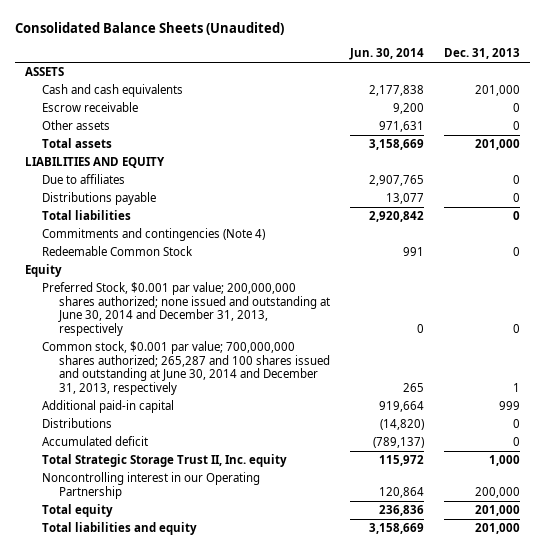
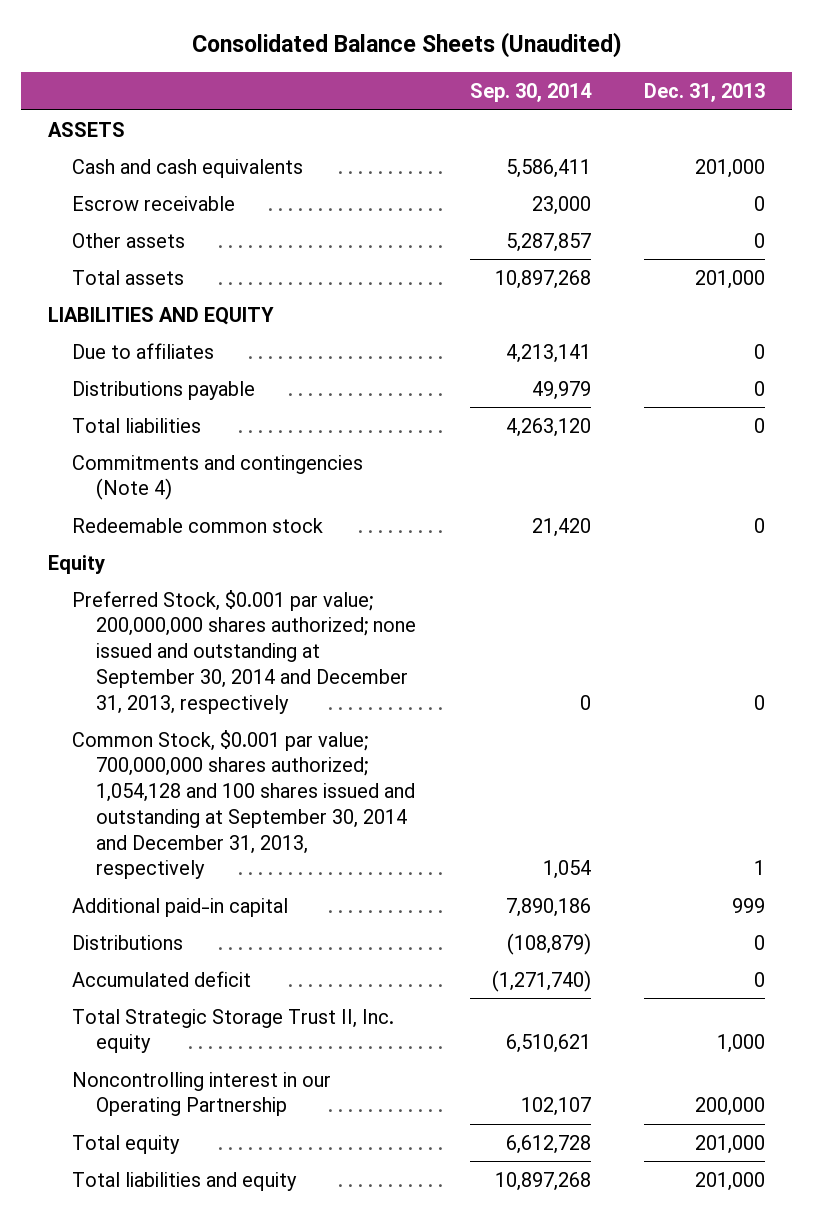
- | Jun. 30, 2014 | Dec. 31, 2013
+ | Sep. 30, 2014 | Dec. 31, 2013
- Redeemable Common Stock | 991 | 0
+ Redeemable common stock | 21,420 | 0
- Preferred Stock, $0.001 par value; 200,000,000 shares authorized; none issued and outstanding at June 30, 2014 and December 31, 2013, respectively | 0 | 0
- Common stock, $0.001 par value; 700,000,000 shares authorized; 265,287 and 100 shares issued and outstanding at June 30, 2014 and December 31, 2013, respectively | 265 | 1
+ Preferred Stock, $0.001 par value; 200,000,000 shares authorized; none issued and outstanding at September 30, 2014 and December 31, 2013, respectively | 0 | 0
+ Common Stock, $0.001 par value; 700,000,000 shares authorized; 1,054,128 and 100 shares issued and outstanding at September 30, 2014 and December 31, 2013, respectively | 1,054 | 1

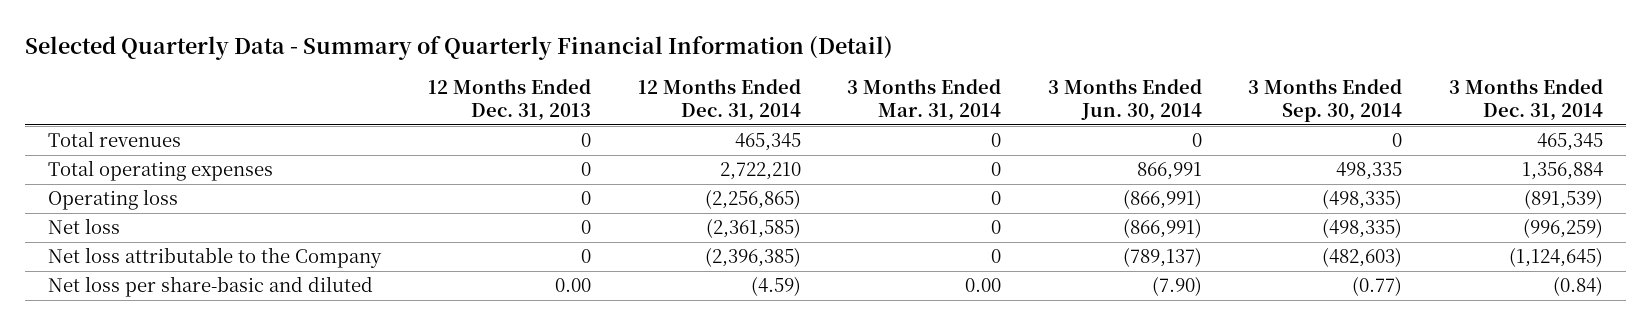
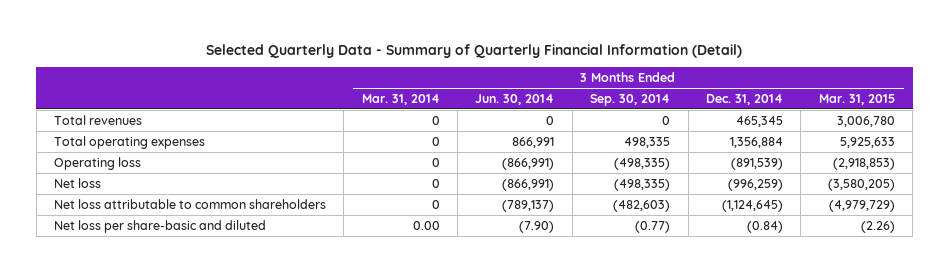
- | 12 Months Ended Dec. 31, 2013 | 12 Months Ended Dec. 31, 2014 | 3 Months Ended Mar. 31, 2014 | 3 Months Ended Jun. 30, 2014 | 3 Months Ended Sep. 30, 2014 | 3 Months Ended Dec. 31, 2014
+ | 3 Months Ended Mar. 31, 2014 | 3 Months Ended Jun. 30, 2014 | 3 Months Ended Sep. 30, 2014 | 3 Months Ended Dec. 31, 2014 | 3 Months Ended Mar. 31, 2015
- Net loss attributable to the Company | 0 | (2,396,385) | 0 | (789,137) | (482,603) | (1,124,645)
+ Net loss attributable to common shareholders | 0 | (789,137) | (482,603) | (1,124,645) | (4,979,729)

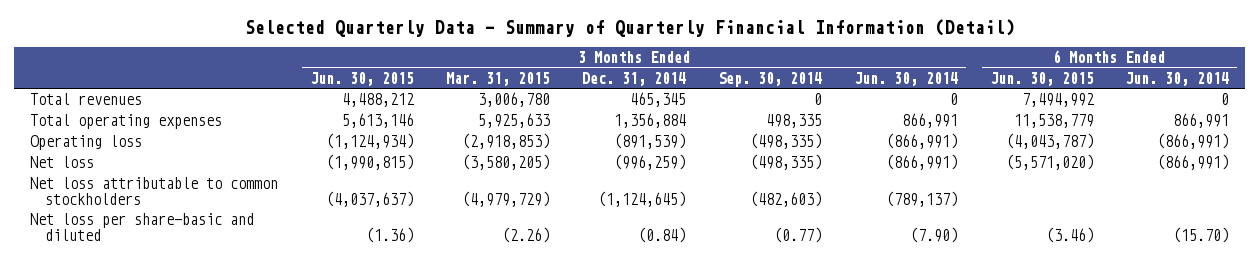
- | 3 Months Ended Mar. 31, 2014 | 3 Months Ended Jun. 30, 2014 | 3 Months Ended Sep. 30, 2014 | 3 Months Ended Dec. 31, 2014 | 3 Months Ended Mar. 31, 2015
+ | 3 Months Ended Jun. 30, 2015 | 3 Months Ended Mar. 31, 2015 | 3 Months Ended Dec. 31, 2014 | 3 Months Ended Sep. 30, 2014 | 3 Months Ended Jun. 30, 2014 | 6 Months Ended Jun. 30, 2015 | 6 Months Ended Jun. 30, 2014
- Net loss attributable to common shareholders | 0 | (789,137) | (482,603) | (1,124,645) | (4,979,729)
+ Net loss attributable to common stockholders | (4,037,637) | (4,979,729) | (1,124,645) | (482,603) | (789,137) | |

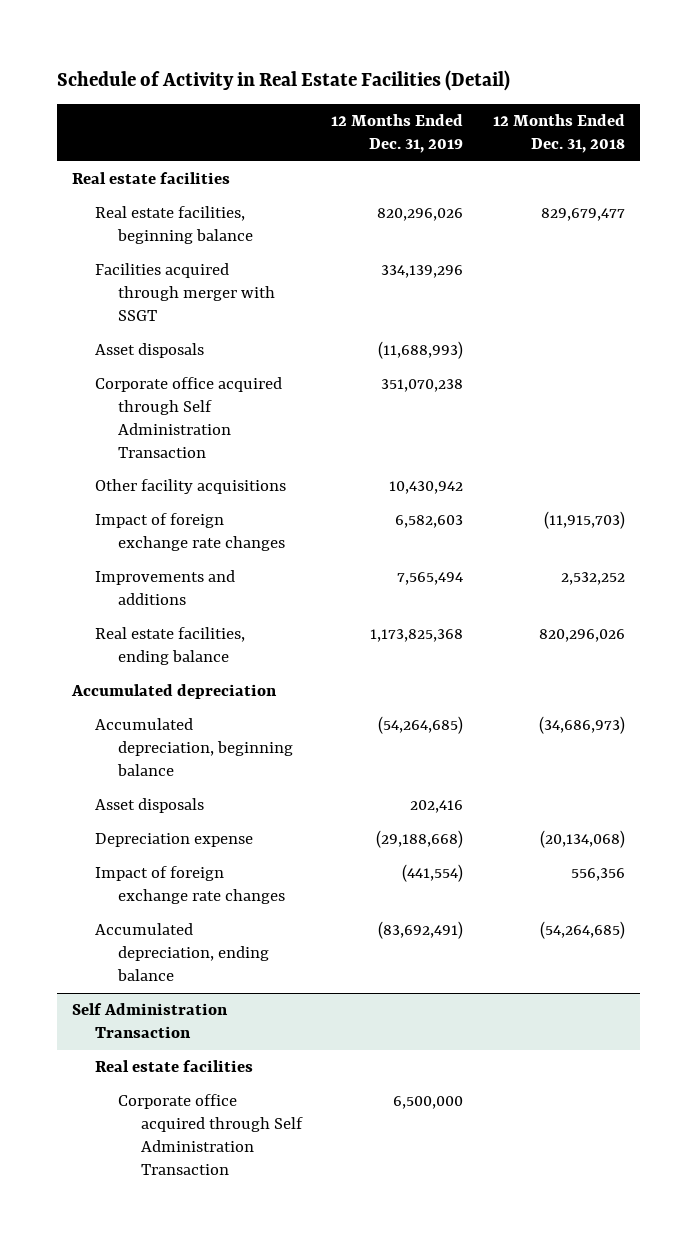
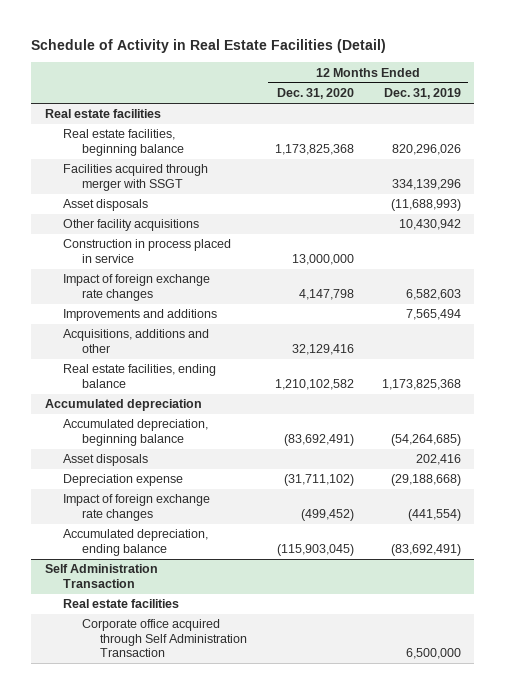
- | 12 Months Ended Dec. 31, 2019 | 12 Months Ended Dec. 31, 2018
+ | 12 Months Ended Dec. 31, 2020 | 12 Months Ended Dec. 31, 2019
- Corporate office acquired through Self Administration Transaction | 351,070,238 |
+ Construction in process placed in service | 13,000,000 |
+ Acquisitions, additions and other | 32,129,416 |

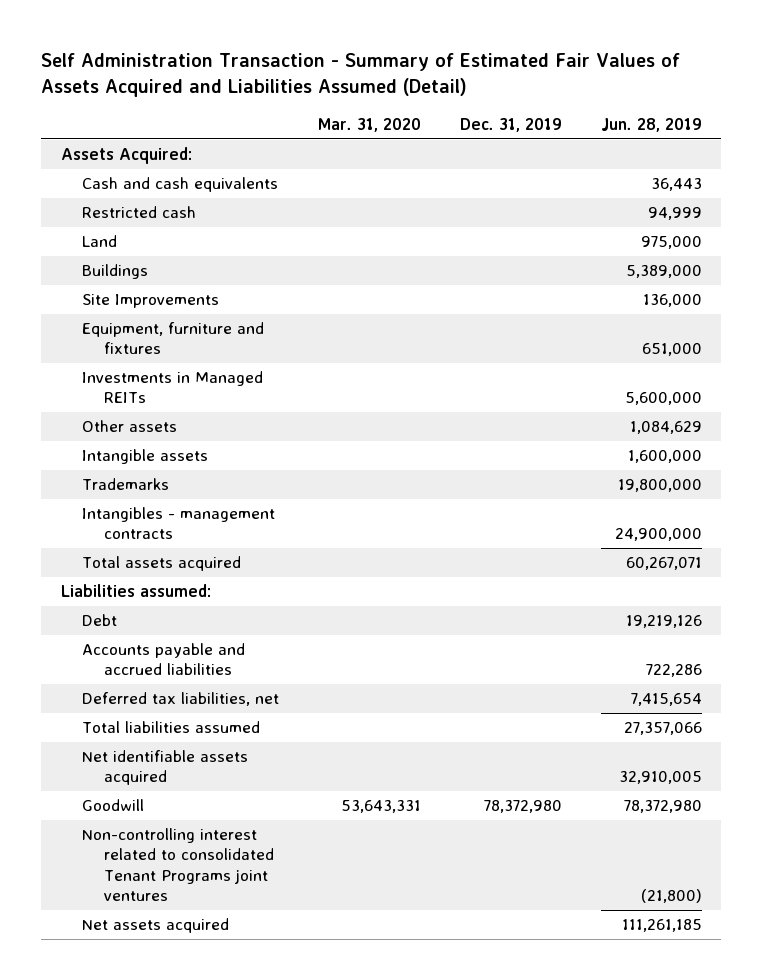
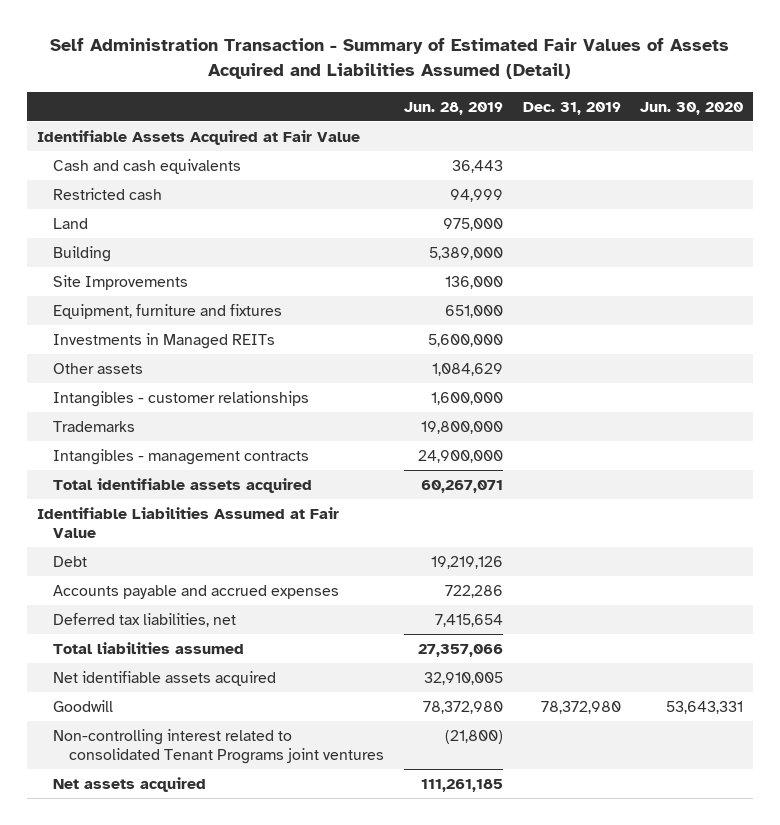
- | Mar. 31, 2020 | Dec. 31, 2019 | Jun. 28, 2019
+ | Jun. 28, 2019 | Dec. 31, 2019 | Jun. 30, 2020
- Assets Acquired:
+ Identifiable Assets Acquired at Fair Value
- Buildings | | | 5,389,000
+ Building | 5,389,000 | |
- Intangible assets | | | 1,600,000
+ Intangibles - customer relationships | 1,600,000 | |
- Total assets acquired | | | 60,267,071
- Liabilities assumed:
+ Total identifiable assets acquired | 60,267,071 | |
+ Identifiable Liabilities Assumed at Fair Value
- Accounts payable and accrued liabilities | | | 722,286
+ Accounts payable and accrued expenses | 722,286 | |

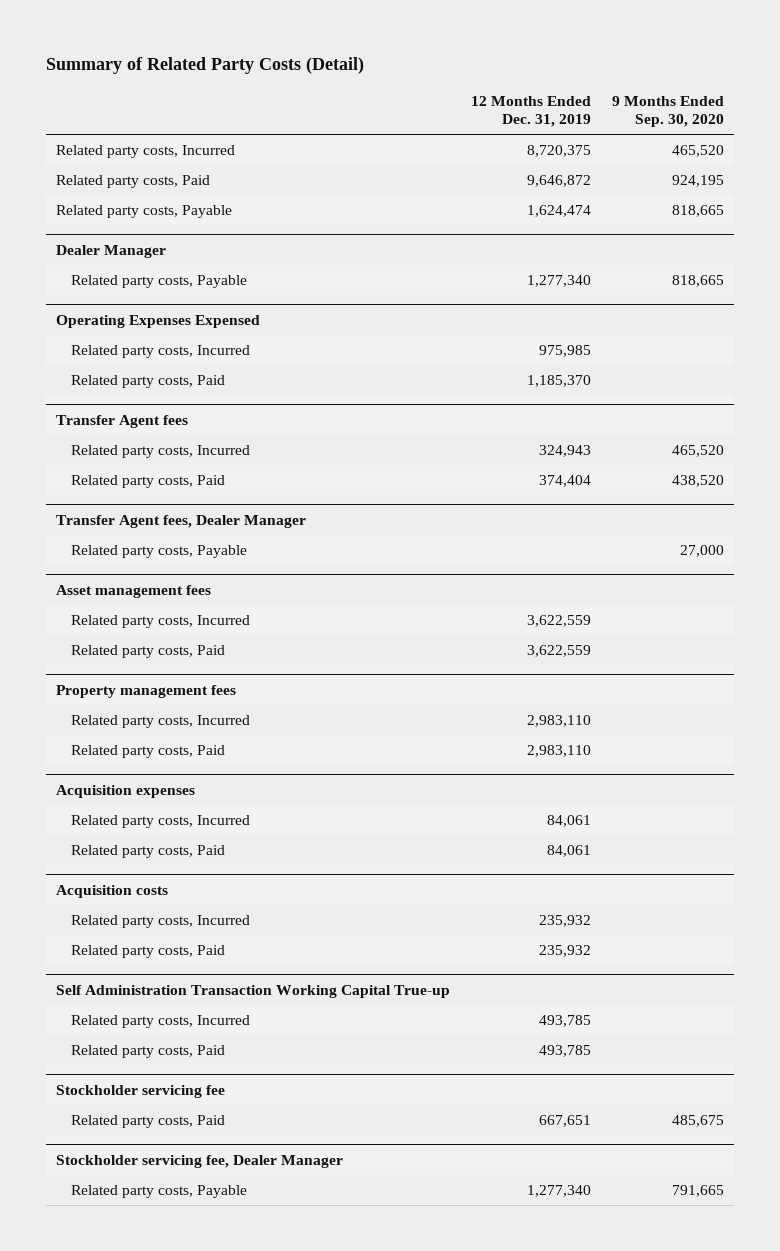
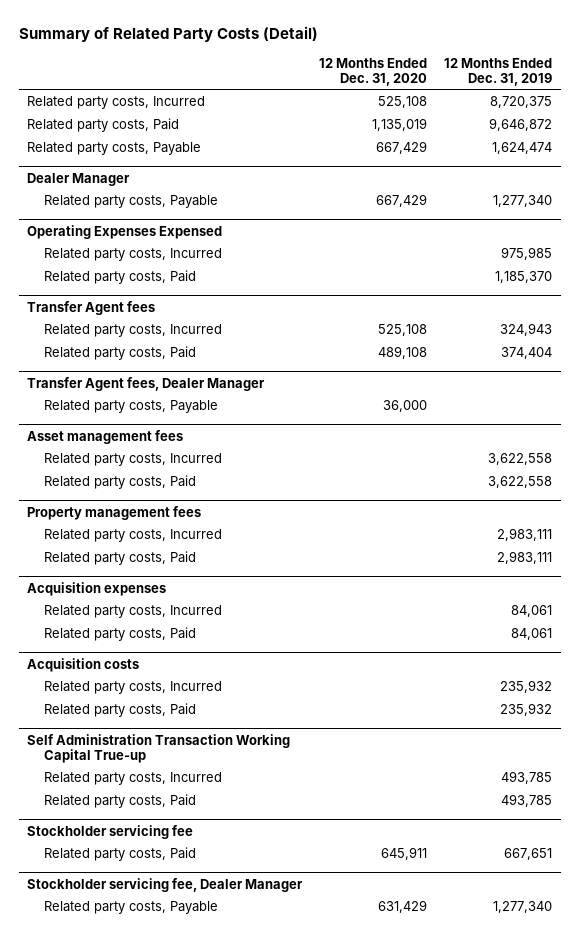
- | 12 Months Ended Dec. 31, 2019 | 9 Months Ended Sep. 30, 2020
+ | 12 Months Ended Dec. 31, 2020 | 12 Months Ended Dec. 31, 2019
@ Asset management fees
- Related party costs, Incurred | 3,622,559 |
- Related party costs, Paid | 3,622,559 |
+ Related party costs, Incurred | | 3,622,558
+ Related party costs, Paid | | 3,622,558
@ Property management fees
- Related party costs, Incurred | 2,983,110 |
- Related party costs, Paid | 2,983,110 |
+ Related party costs, Incurred | | 2,983,111
+ Related party costs, Paid | | 2,983,111

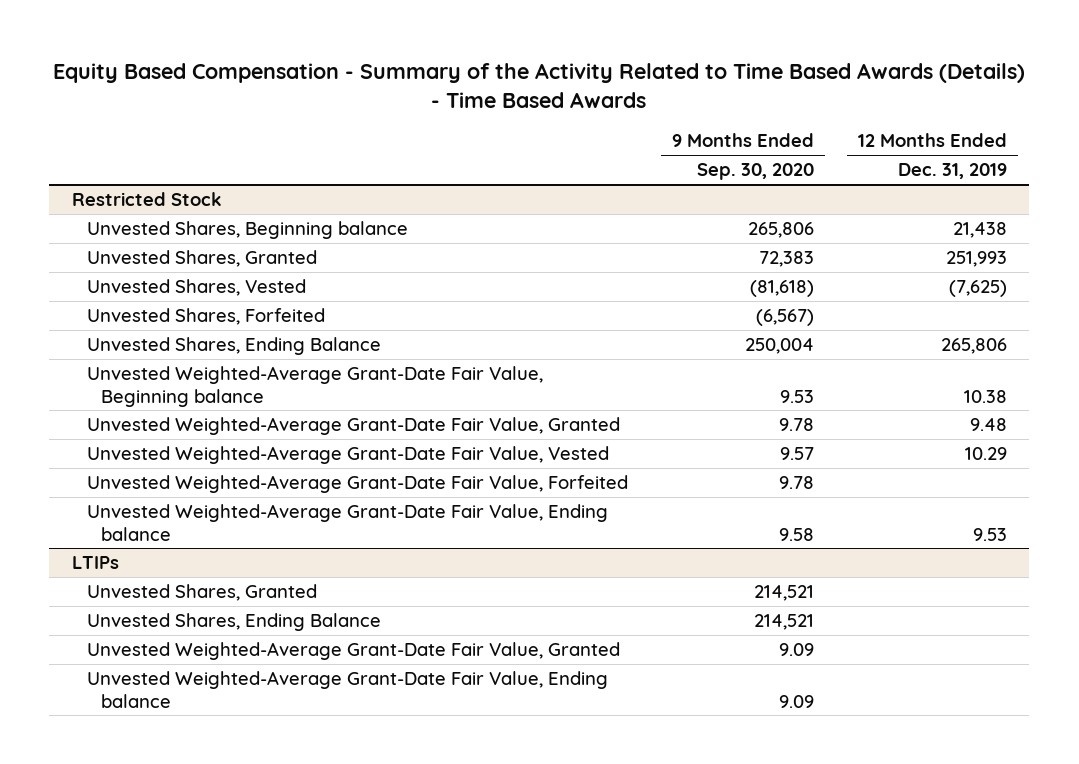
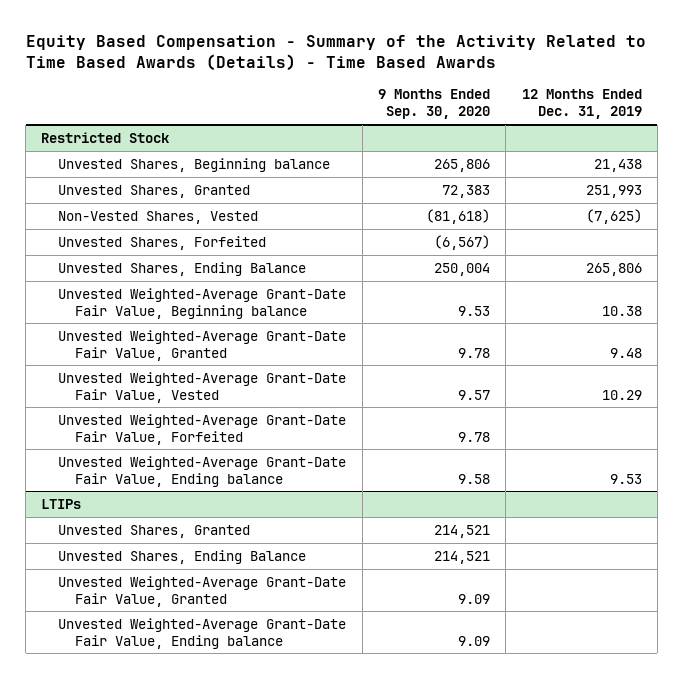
@ Restricted Stock
- Unvested Shares, Vested | (81,618) | (7,625)
+ Non-Vested Shares, Vested | (81,618) | (7,625)

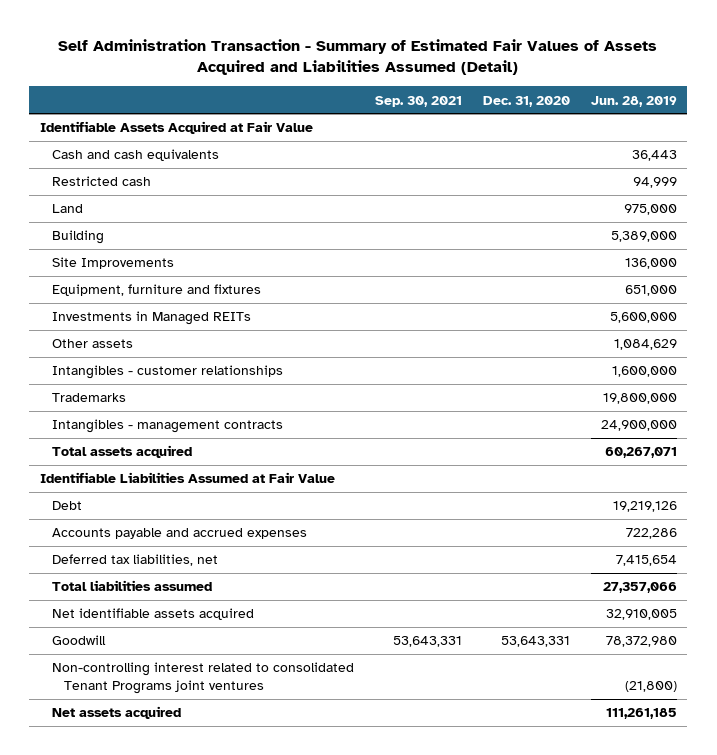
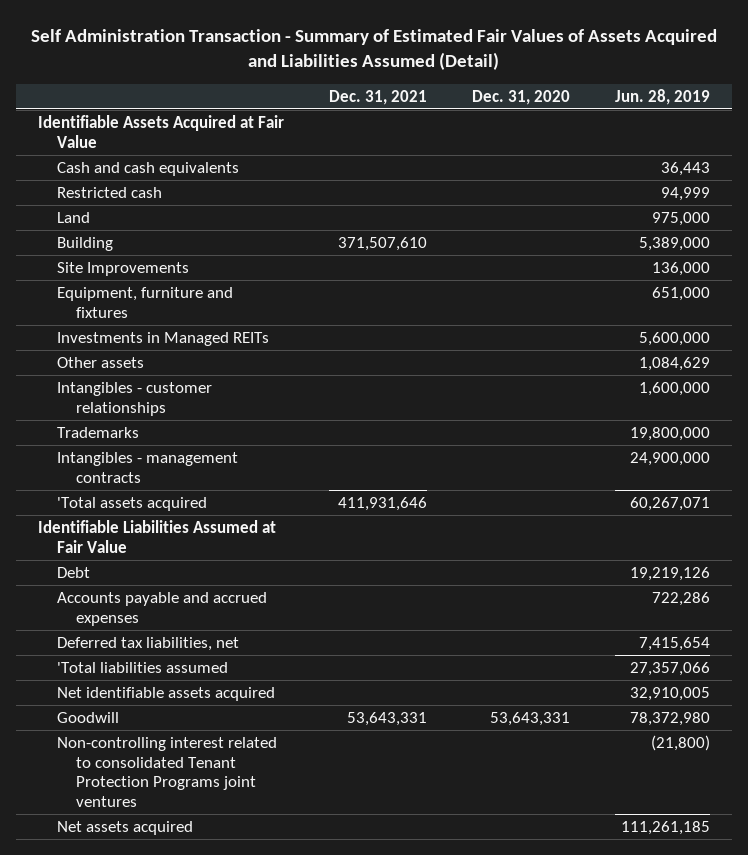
- | Sep. 30, 2021 | Dec. 31, 2020 | Jun. 28, 2019
+ | Dec. 31, 2021 | Dec. 31, 2020 | Jun. 28, 2019
- Total assets acquired | | | 60,267,071
+ 'Total assets acquired | 411,931,646 | | 60,267,071
- Total liabilities assumed | | | 27,357,066
+ 'Total liabilities assumed | | | 27,357,066
- Non-controlling interest related to consolidated Tenant Programs joint ventures | | | (21,800)
+ Non-controlling interest related to consolidated Tenant Protection Programs joint ventures | | | (21,800)

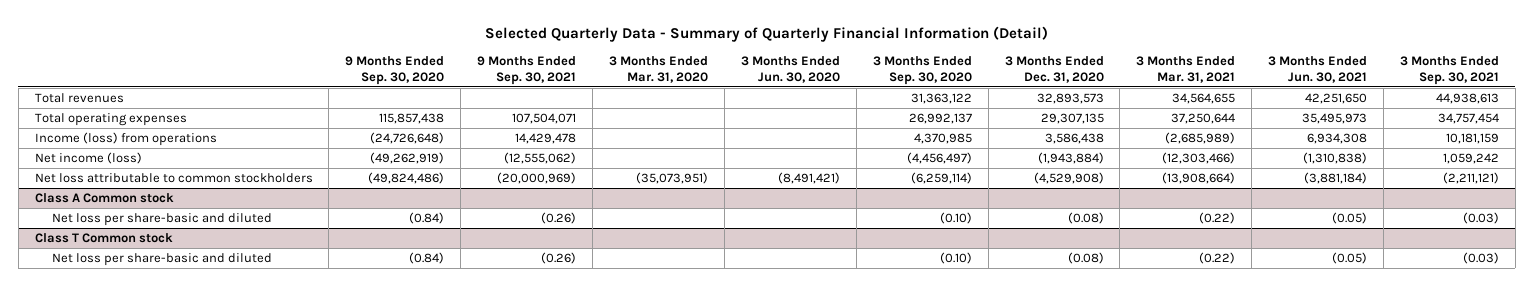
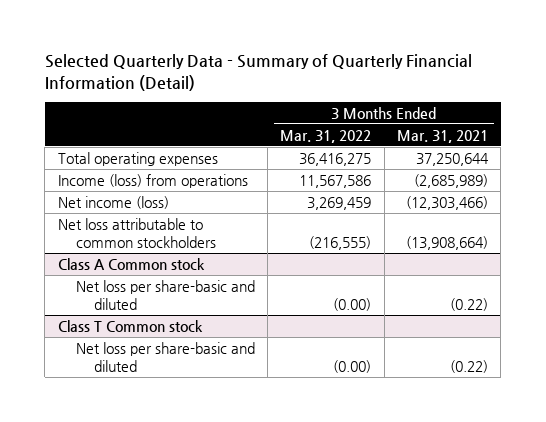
- | 9 Months Ended Sep. 30, 2020 | 9 Months Ended Sep. 30, 2021 | 3 Months Ended Mar. 31, 2020 | 3 Months Ended Jun. 30, 2020 | 3 Months Ended Sep. 30, 2020 | 3 Months Ended Dec. 31, 2020 | 3 Months Ended Mar. 31, 2021 | 3 Months Ended Jun. 30, 2021 | 3 Months Ended Sep. 30, 2021
+ | 3 Months Ended Mar. 31, 2022 | 3 Months Ended Mar. 31, 2021
- Total revenues | | | | | 31,363,122 | 32,893,573 | 34,564,655 | 42,251,650 | 44,938,613

